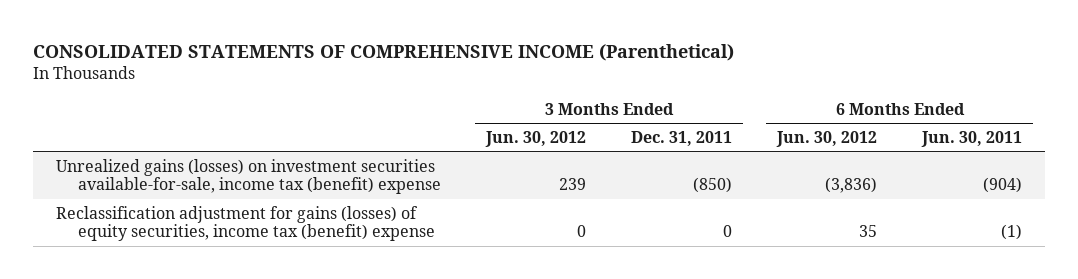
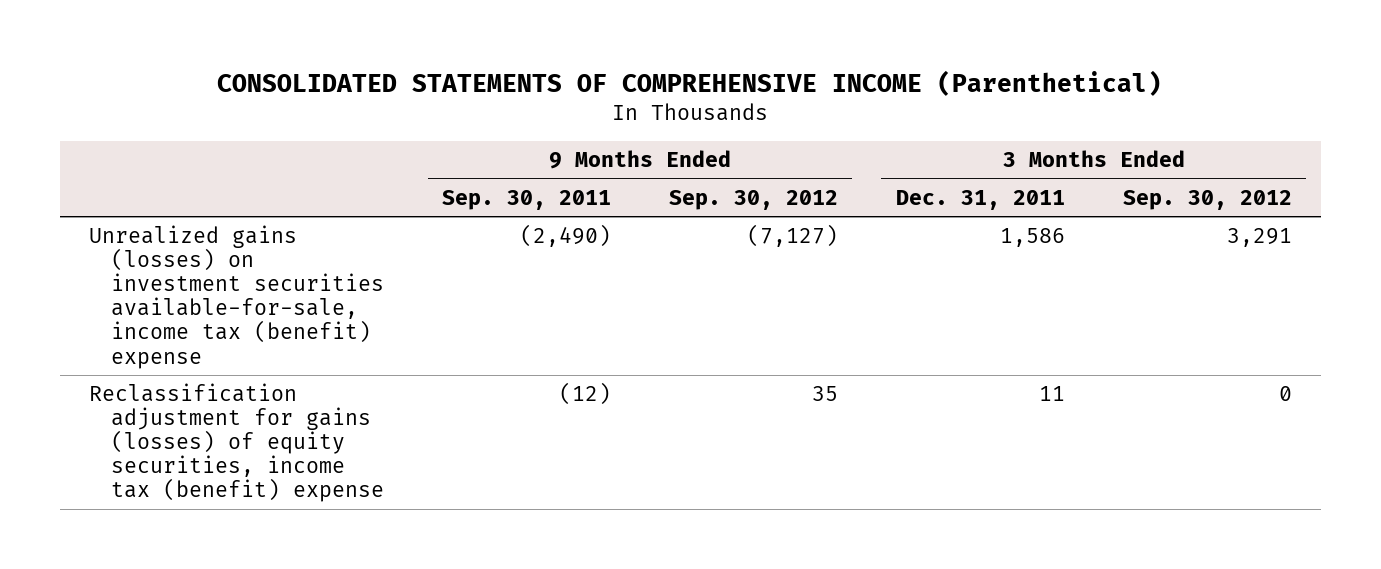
- | 3 Months Ended Jun. 30, 2012 | 3 Months Ended Dec. 31, 2011 | 6 Months Ended Jun. 30, 2012 | 6 Months Ended Jun. 30, 2011
+ | 9 Months Ended Sep. 30, 2011 | 9 Months Ended Sep. 30, 2012 | 3 Months Ended Dec. 31, 2011 | 3 Months Ended Sep. 30, 2012
- Unrealized gains (losses) on investment securities available-for-sale, income tax (benefit) expense | 239 | (850) | (3,836) | (904)
- Reclassification adjustment for gains (losses) of equity securities, income tax (benefit) expense | 0 | 0 | 35 | (1)
+ Unrealized gains (losses) on investment securities available-for-sale, income tax (benefit) expense | (2,490) | (7,127) | 1,586 | 3,291
+ Reclassification adjustment for gains (losses) of equity securities, income tax (benefit) expense | (12) | 35 | 11 | 0

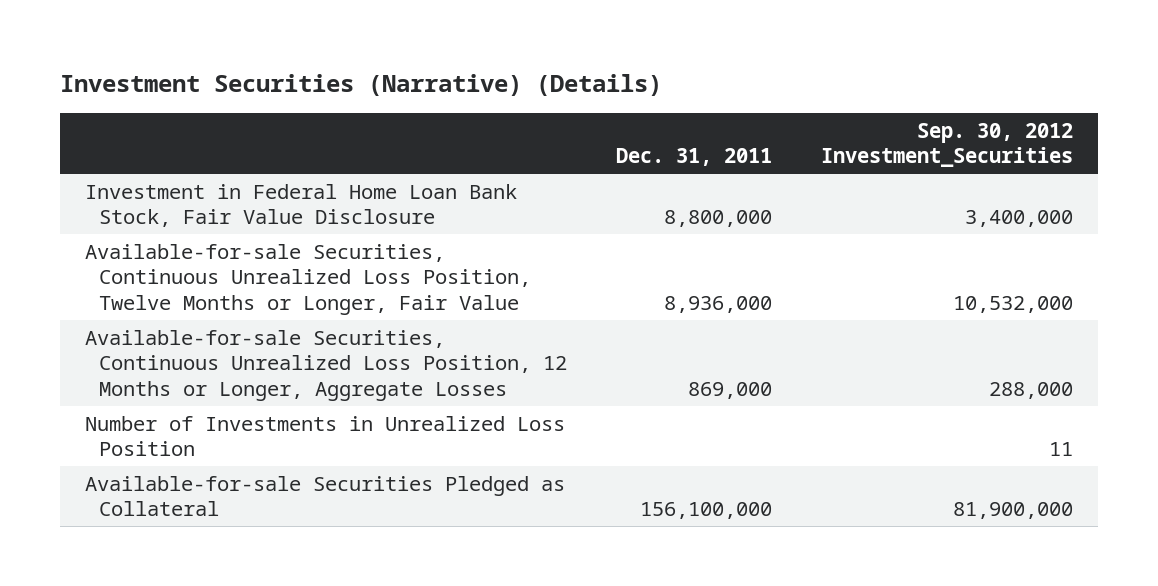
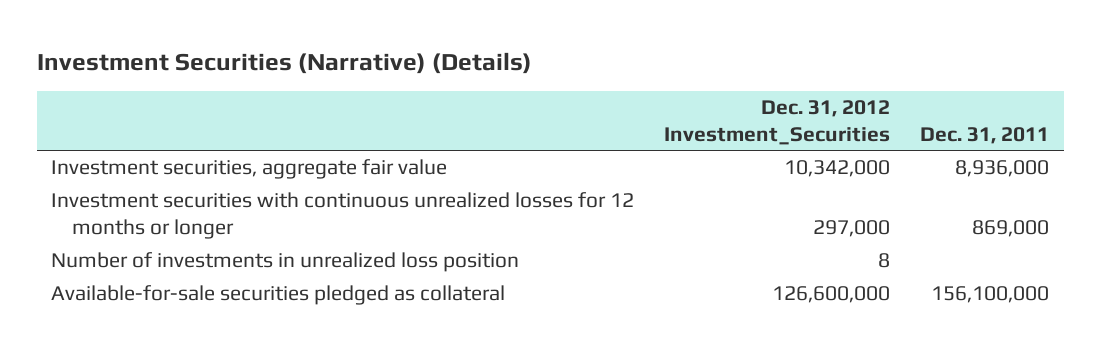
- | Dec. 31, 2011 | Sep. 30, 2012 Investment_Securities
+ | Dec. 31, 2012 Investment_Securities | Dec. 31, 2011
- Investment in Federal Home Loan Bank Stock, Fair Value Disclosure | 8,800,000 | 3,400,000
- Available-for-sale Securities, Continuous Unrealized Loss Position, Twelve Months or Longer, Fair Value | 8,936,000 | 10,532,000
- Available-for-sale Securities, Continuous Unrealized Loss Position, 12 Months or Longer, Aggregate Losses | 869,000 | 288,000
- Number of Investments in Unrealized Loss Position | | 11
- Available-for-sale Securities Pledged as Collateral | 156,100,000 | 81,900,000
+ Investment securities, aggregate fair value | 10,342,000 | 8,936,000
+ Investment securities with continuous unrealized losses for 12 months or longer | 297,000 | 869,000
+ Number of investments in unrealized loss position | 8 |
+ Available-for-sale securities pledged as collateral | 126,600,000 | 156,100,000

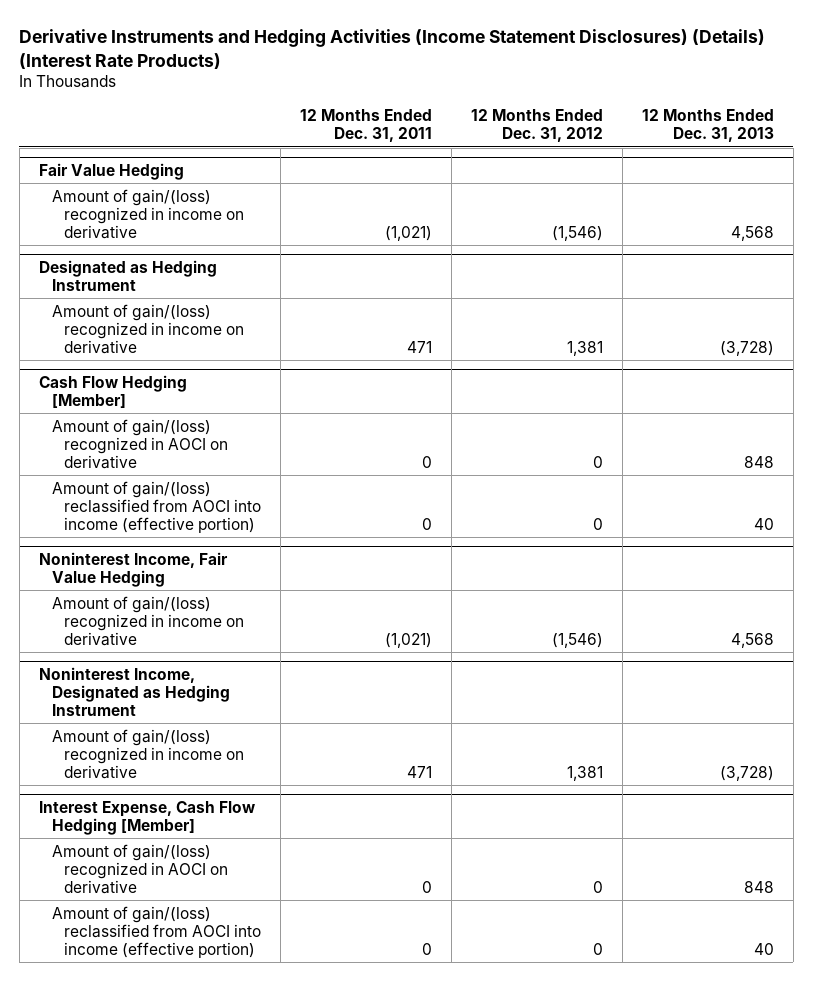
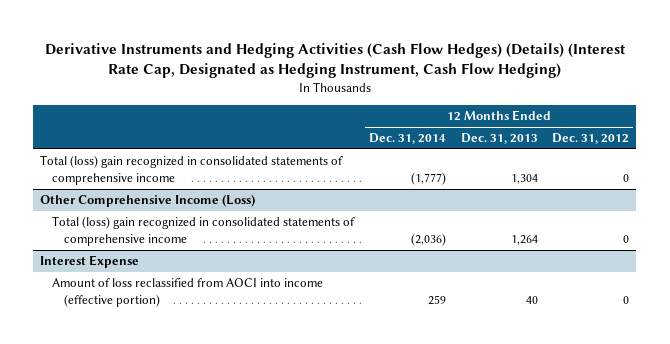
- Derivative Instruments and Hedging Activities (Income Statement Disclosures) (Details) (Interest Rate Products)
+ Derivative Instruments and Hedging Activities (Cash Flow Hedges) (Details) (Interest Rate Cap, Designated as Hedging Instrument, Cash Flow Hedging)
- | 12 Months Ended Dec. 31, 2011 | 12 Months Ended Dec. 31, 2012 | 12 Months Ended Dec. 31, 2013
+ | 12 Months Ended Dec. 31, 2014 | 12 Months Ended Dec. 31, 2013 | 12 Months Ended Dec. 31, 2012
- Fair Value Hedging
- Amount of gain/(loss) recognized in income on derivative | (1,021) | (1,546) | 4,568
- Designated as Hedging Instrument
- Amount of gain/(loss) recognized in income on derivative | 471 | 1,381 | (3,728)
- Cash Flow Hedging [Member]
- Amount of gain/(loss) recognized in AOCI on derivative | 0 | 0 | 848
- Amount of gain/(loss) reclassified from AOCI into income (effective portion) | 0 | 0 | 40
- Noninterest Income, Fair Value Hedging
- Amount of gain/(loss) recognized in income on derivative | (1,021) | (1,546) | 4,568
- Noninterest Income, Designated as Hedging Instrument
- Amount of gain/(loss) recognized in income on derivative | 471 | 1,381 | (3,728)
- Interest Expense, Cash Flow Hedging [Member]
- Amount of gain/(loss) recognized in AOCI on derivative | 0 | 0 | 848
- Amount of gain/(loss) reclassified from AOCI into income (effective portion) | 0 | 0 | 40
+ Total (loss) gain recognized in consolidated statements of comprehensive income | (1,777) | 1,304 | 0
+ Other Comprehensive Income (Loss)
+ Total (loss) gain recognized in consolidated statements of comprehensive income | (2,036) | 1,264 | 0
+ Interest Expense
+ Amount of loss reclassified from AOCI into income (effective portion) | 259 | 40 | 0

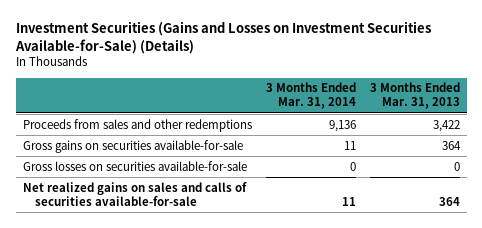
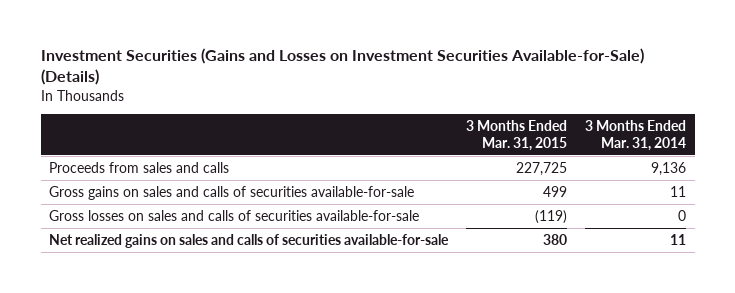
- | 3 Months Ended Mar. 31, 2014 | 3 Months Ended Mar. 31, 2013
+ | 3 Months Ended Mar. 31, 2015 | 3 Months Ended Mar. 31, 2014
- Proceeds from sales and other redemptions | 9,136 | 3,422
- Gross gains on securities available-for-sale | 11 | 364
- Gross losses on securities available-for-sale | 0 | 0
+ Proceeds from sales and calls | 227,725 | 9,136
+ Gross gains on sales and calls of securities available-for-sale | 499 | 11
+ Gross losses on sales and calls of securities available-for-sale | (119) | 0

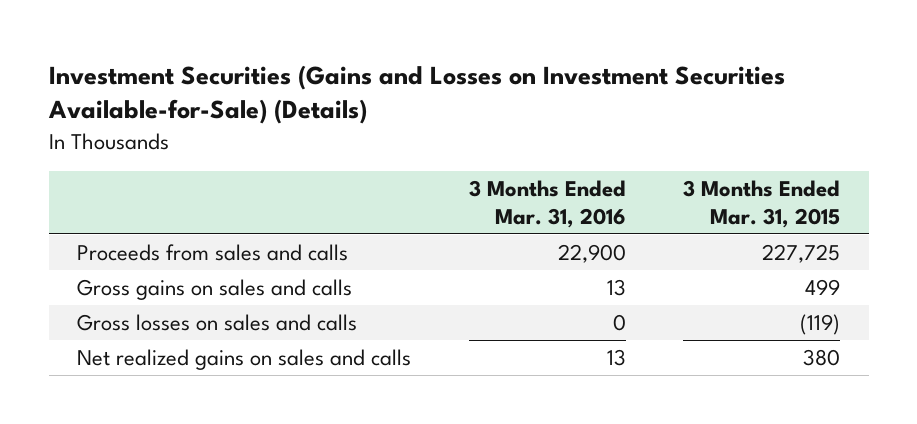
- | 3 Months Ended Mar. 31, 2015 | 3 Months Ended Mar. 31, 2014
+ | 3 Months Ended Mar. 31, 2016 | 3 Months Ended Mar. 31, 2015
- Gross gains on sales and calls of securities available-for-sale | 499 | 11
- Gross losses on sales and calls of securities available-for-sale | (119) | 0
- Net realized gains on sales and calls of securities available-for-sale | 380 | 11
+ Gross gains on sales and calls | 13 | 499
+ Gross losses on sales and calls | 0 | (119)
+ Net realized gains on sales and calls | 13 | 380

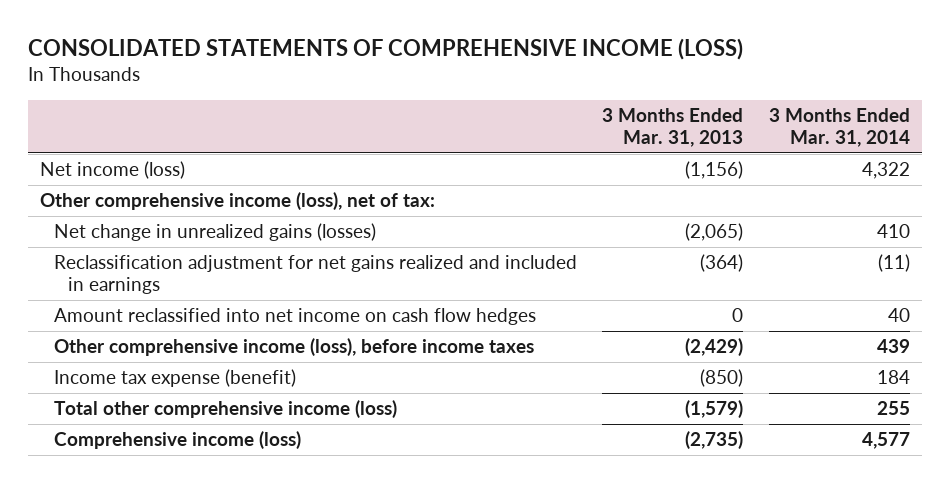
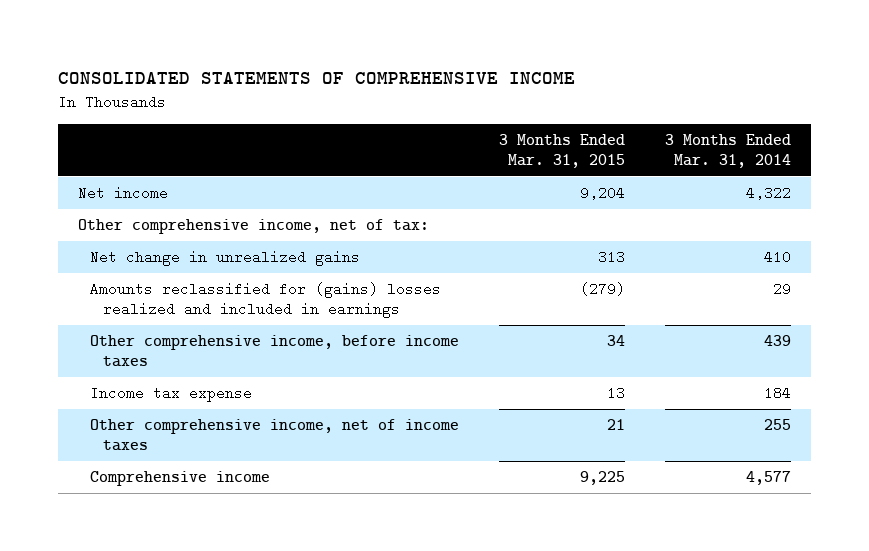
- CONSOLIDATED STATEMENTS OF COMPREHENSIVE INCOME (LOSS)
+ CONSOLIDATED STATEMENTS OF COMPREHENSIVE INCOME
- | 3 Months Ended Mar. 31, 2013 | 3 Months Ended Mar. 31, 2014
+ | 3 Months Ended Mar. 31, 2015 | 3 Months Ended Mar. 31, 2014
- Net income (loss) | (1,156) | 4,322
- Other comprehensive income (loss), net of tax:
- Net change in unrealized gains (losses) | (2,065) | 410
- Reclassification adjustment for net gains realized and included in earnings | (364) | (11)
- Amount reclassified into net income on cash flow hedges | 0 | 40
- Other comprehensive income (loss), before income taxes | (2,429) | 439
- Income tax expense (benefit) | (850) | 184
- Total other comprehensive income (loss) | (1,579) | 255
- Comprehensive income (loss) | (2,735) | 4,577
+ Net income | 9,204 | 4,322
+ Other comprehensive income, net of tax:
+ Net change in unrealized gains | 313 | 410
+ Amounts reclassified for (gains) losses realized and included in earnings | (279) | 29
+ Other comprehensive income, before income taxes | 34 | 439
+ Income tax expense | 13 | 184
+ Other comprehensive income, net of income taxes | 21 | 255
+ Comprehensive income | 9,225 | 4,577

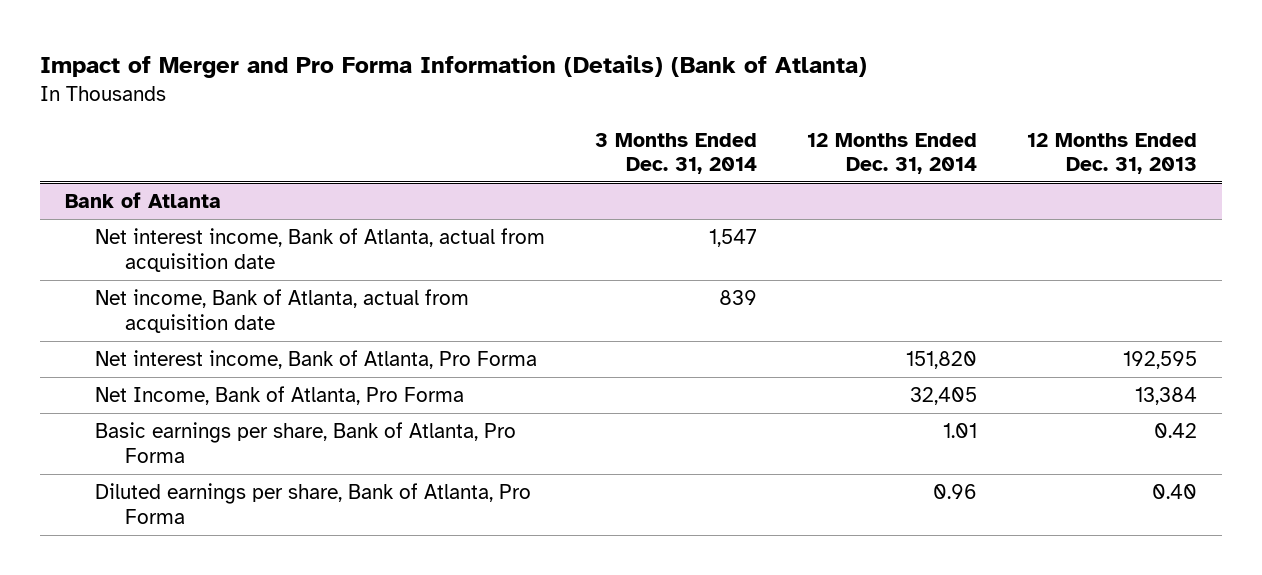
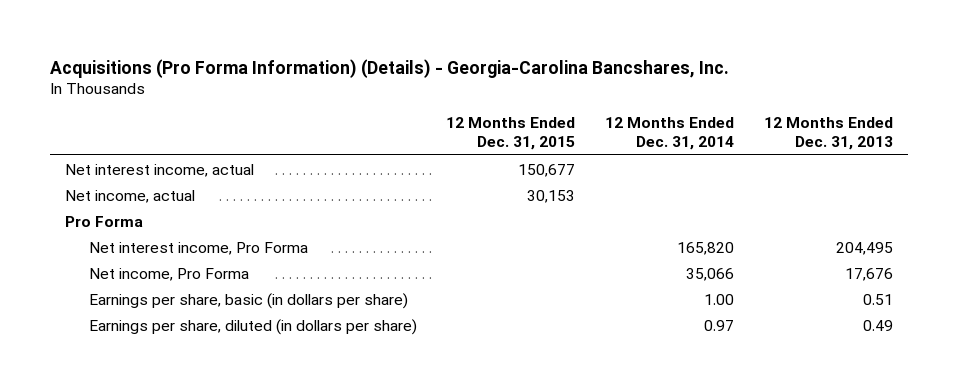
- Impact of Merger and Pro Forma Information (Details) (Bank of Atlanta)
+ Acquisitions (Pro Forma Information) (Details) - Georgia-Carolina Bancshares, Inc.
- | 3 Months Ended Dec. 31, 2014 | 12 Months Ended Dec. 31, 2014 | 12 Months Ended Dec. 31, 2013
+ | 12 Months Ended Dec. 31, 2015 | 12 Months Ended Dec. 31, 2014 | 12 Months Ended Dec. 31, 2013
- Bank of Atlanta
- Net interest income, Bank of Atlanta, actual from acquisition date | 1,547 | |
- Net income, Bank of Atlanta, actual from acquisition date | 839 | |
- Net interest income, Bank of Atlanta, Pro Forma | | 151,820 | 192,595
- Net Income, Bank of Atlanta, Pro Forma | | 32,405 | 13,384
- Basic earnings per share, Bank of Atlanta, Pro Forma | | 1.01 | 0.42
- Diluted earnings per share, Bank of Atlanta, Pro Forma | | 0.96 | 0.40
+ Net interest income, actual | 150,677 | |
+ Net income, actual | 30,153 | |
+ Pro Forma
+ Net interest income, Pro Forma | | 165,820 | 204,495
+ Net income, Pro Forma | | 35,066 | 17,676
+ Earnings per share, basic (in dollars per share) | | 1.00 | 0.51
+ Earnings per share, diluted (in dollars per share) | | 0.97 | 0.49

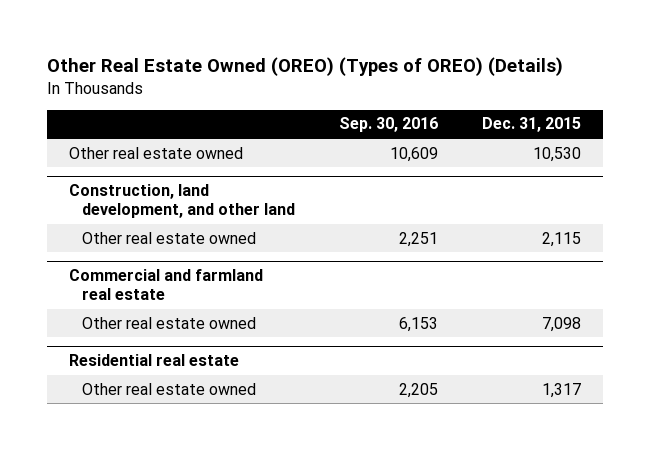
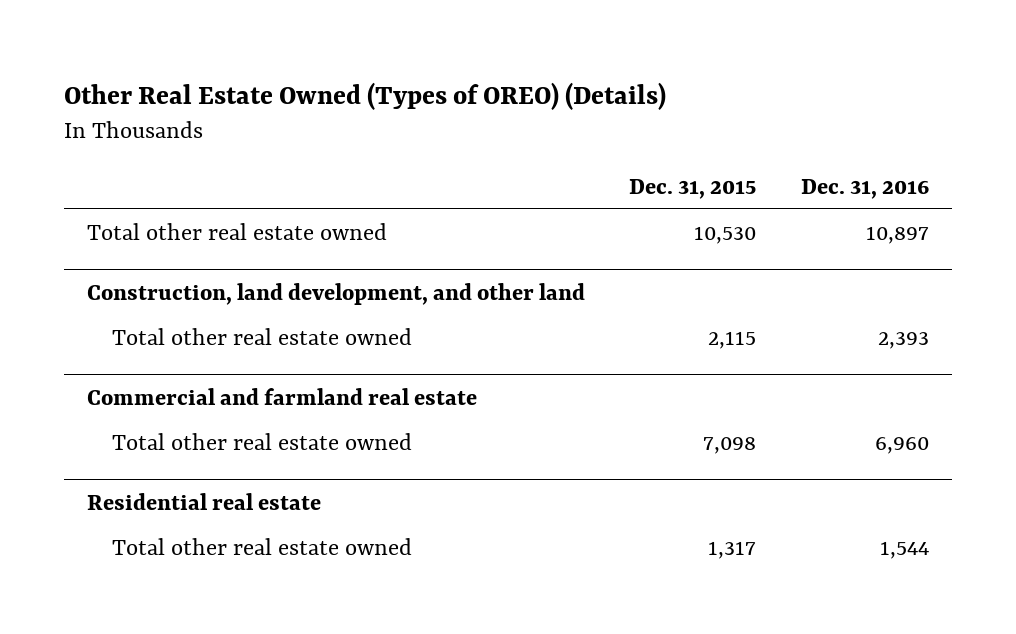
- Other Real Estate Owned (OREO) (Types of OREO) (Details)
+ Other Real Estate Owned (Types of OREO) (Details)
- | Sep. 30, 2016 | Dec. 31, 2015
+ | Dec. 31, 2015 | Dec. 31, 2016
- Other real estate owned | 10,609 | 10,530
+ Total other real estate owned | 10,530 | 10,897
@ Construction, land development, and other land
- Other real estate owned | 2,251 | 2,115
+ Total other real estate owned | 2,115 | 2,393
@ Commercial and farmland real estate
- Other real estate owned | 6,153 | 7,098
+ Total other real estate owned | 7,098 | 6,960
@ Residential real estate
- Other real estate owned | 2,205 | 1,317
+ Total other real estate owned | 1,317 | 1,544

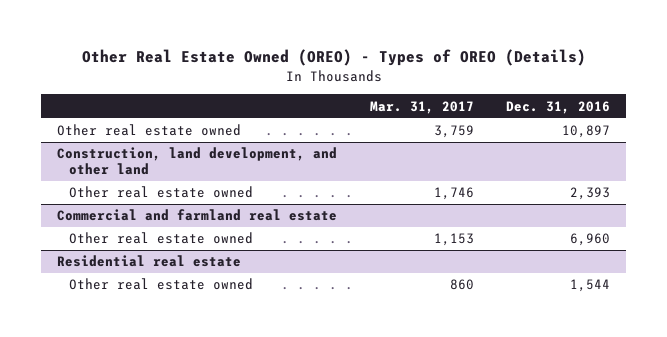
- Other Real Estate Owned (Types of OREO) (Details)
+ Other Real Estate Owned (OREO) - Types of OREO (Details)
- | Dec. 31, 2015 | Dec. 31, 2016
+ | Mar. 31, 2017 | Dec. 31, 2016
- Total other real estate owned | 10,530 | 10,897
+ Other real estate owned | 3,759 | 10,897
@ Construction, land development, and other land
- Total other real estate owned | 2,115 | 2,393
+ Other real estate owned | 1,746 | 2,393
@ Commercial and farmland real estate
- Total other real estate owned | 7,098 | 6,960
+ Other real estate owned | 1,153 | 6,960
@ Residential real estate
- Total other real estate owned | 1,317 | 1,544
+ Other real estate owned | 860 | 1,544

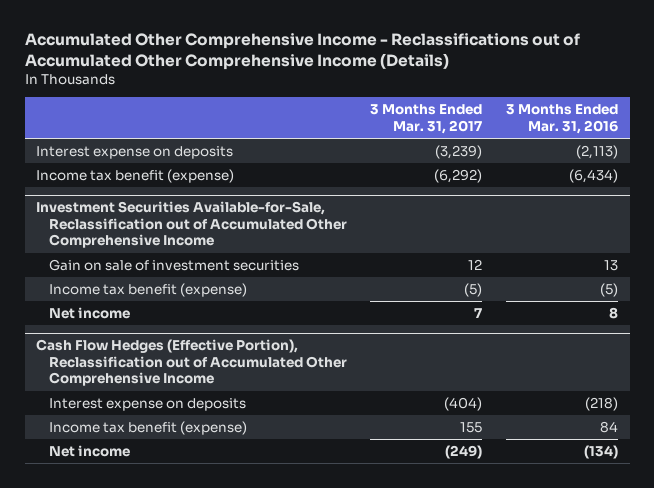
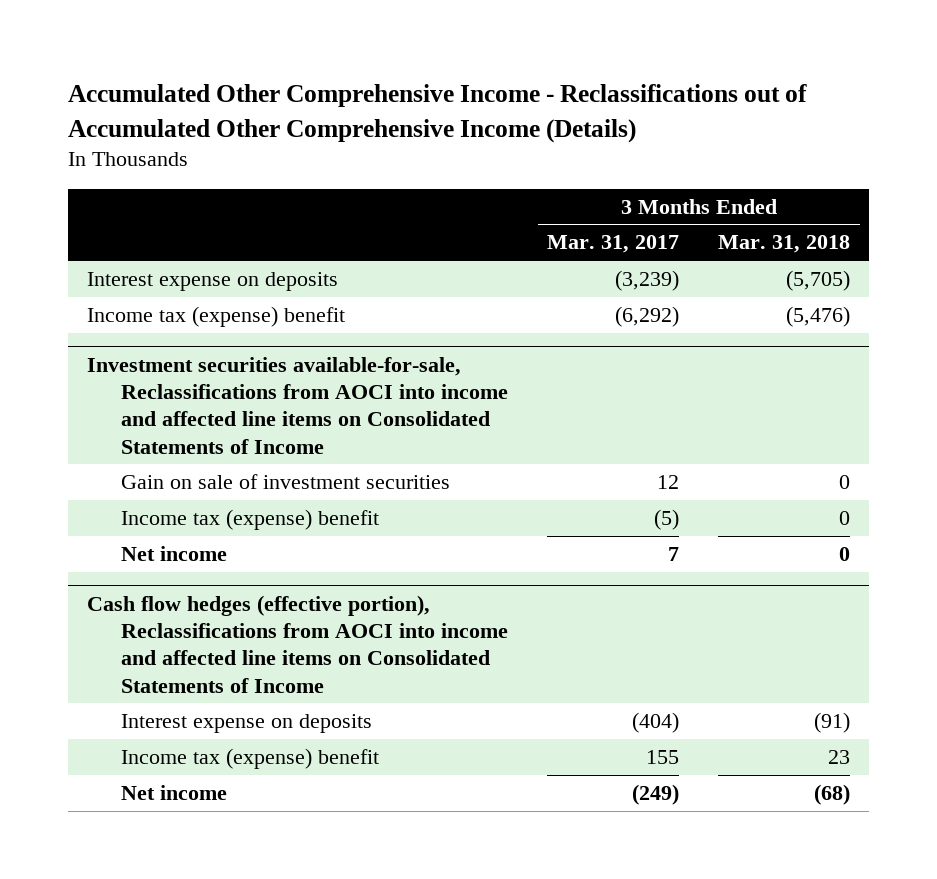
- | 3 Months Ended Mar. 31, 2017 | 3 Months Ended Mar. 31, 2016
+ | 3 Months Ended Mar. 31, 2017 | 3 Months Ended Mar. 31, 2018
- Income tax benefit (expense) | (6,292) | (6,434)
- Investment Securities Available-for-Sale, Reclassification out of Accumulated Other Comprehensive Income
+ Income tax (expense) benefit | (6,292) | (5,476)
+ Investment securities available-for-sale, Reclassifications from AOCI into income and affected line items on Consolidated Statements of Income
- Income tax benefit (expense) | (5) | (5)
+ Income tax (expense) benefit | (5) | 0
- Cash Flow Hedges (Effective Portion), Reclassification out of Accumulated Other Comprehensive Income
+ Cash flow hedges (effective portion), Reclassifications from AOCI into income and affected line items on Consolidated Statements of Income
- Income tax benefit (expense) | 155 | 84
+ Income tax (expense) benefit | 155 | 23

